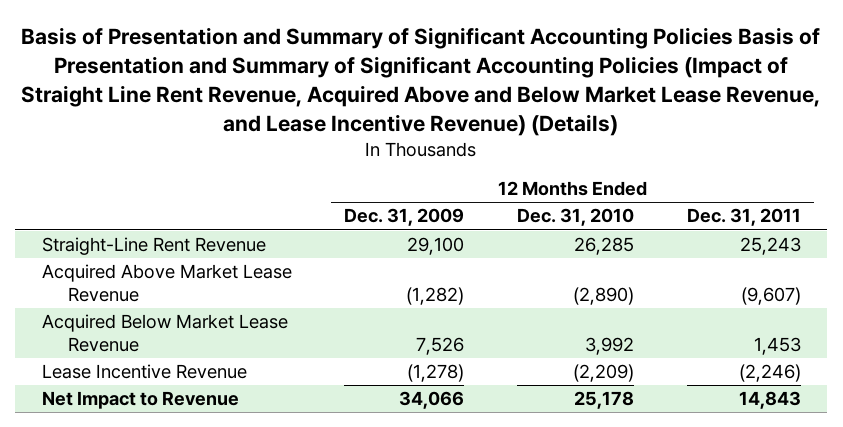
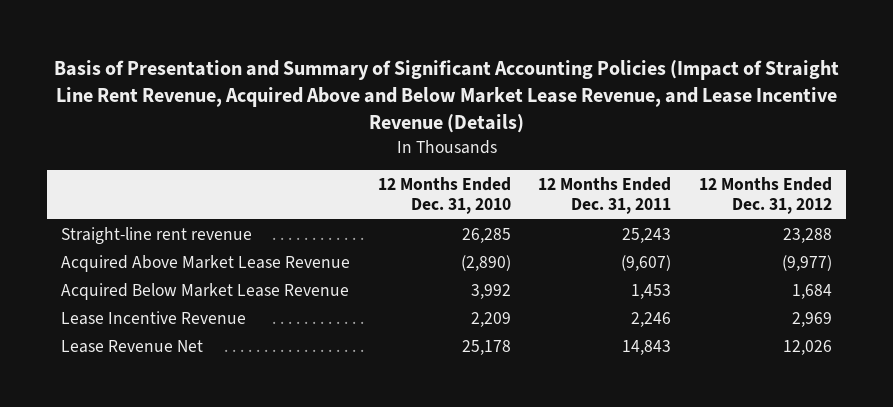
- Basis of Presentation and Summary of Significant Accounting Policies Basis of Presentation and Summary of Significant Accounting Policies (Impact of Straight Line Rent Revenue, Acquired Above and Below Market Lease Revenue, and Lease Incentive Revenue) (Details)
+ Basis of Presentation and Summary of Significant Accounting Policies (Impact of Straight Line Rent Revenue, Acquired Above and Below Market Lease Revenue, and Lease Incentive Revenue (Details)
- | 12 Months Ended Dec. 31, 2009 | 12 Months Ended Dec. 31, 2010 | 12 Months Ended Dec. 31, 2011
+ | 12 Months Ended Dec. 31, 2010 | 12 Months Ended Dec. 31, 2011 | 12 Months Ended Dec. 31, 2012
- Straight-Line Rent Revenue | 29,100 | 26,285 | 25,243
+ Straight-line rent revenue | 26,285 | 25,243 | 23,288
- Lease Incentive Revenue | (1,278) | (2,209) | (2,246)
- Net Impact to Revenue | 34,066 | 25,178 | 14,843
+ Lease Incentive Revenue | 2,209 | 2,246 | 2,969
+ Lease Revenue Net | 25,178 | 14,843 | 12,026

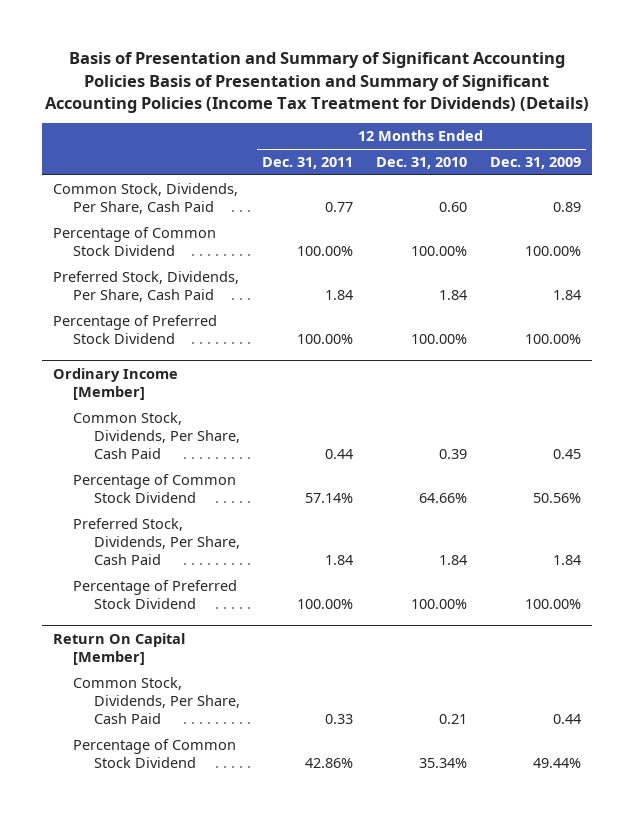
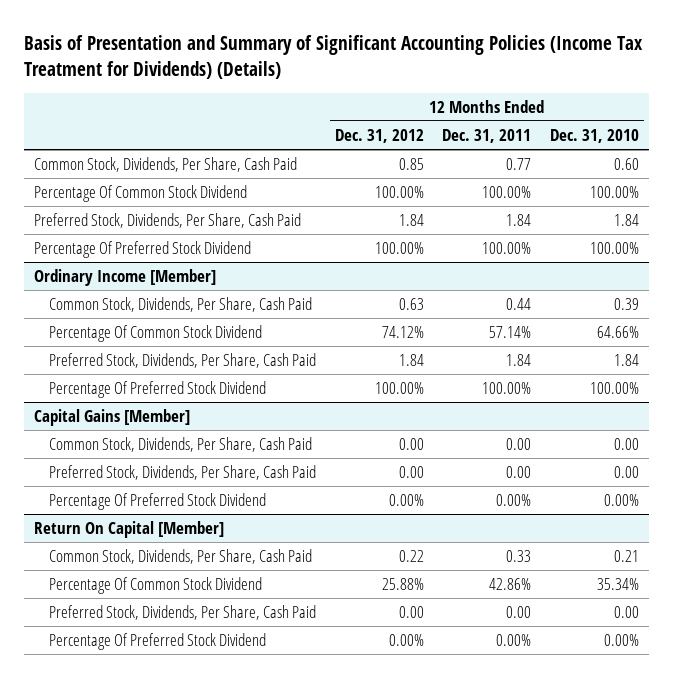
- Basis of Presentation and Summary of Significant Accounting Policies Basis of Presentation and Summary of Significant Accounting Policies (Income Tax Treatment for Dividends) (Details)
+ Basis of Presentation and Summary of Significant Accounting Policies (Income Tax Treatment for Dividends) (Details)
- | 12 Months Ended Dec. 31, 2011 | 12 Months Ended Dec. 31, 2010 | 12 Months Ended Dec. 31, 2009
+ | 12 Months Ended Dec. 31, 2012 | 12 Months Ended Dec. 31, 2011 | 12 Months Ended Dec. 31, 2010
- Percentage of Common Stock Dividend | 100.00% | 100.00% | 100.00%
+ Percentage Of Common Stock Dividend | 100.00% | 100.00% | 100.00%
- Percentage of Preferred Stock Dividend | 100.00% | 100.00% | 100.00%
+ Percentage Of Preferred Stock Dividend | 100.00% | 100.00% | 100.00%
@ Ordinary Income [Member]
- Percentage of Common Stock Dividend | 57.14% | 64.66% | 50.56%
+ Percentage Of Common Stock Dividend | 74.12% | 57.14% | 64.66%
- Percentage of Preferred Stock Dividend | 100.00% | 100.00% | 100.00%
+ Percentage Of Preferred Stock Dividend | 100.00% | 100.00% | 100.00%
+ Capital Gains [Member]
+ Common Stock, Dividends, Per Share, Cash Paid | 0.00 | 0.00 | 0.00
+ Preferred Stock, Dividends, Per Share, Cash Paid | 0.00 | 0.00 | 0.00
+ Percentage Of Preferred Stock Dividend | 0.00% | 0.00% | 0.00%
@ Return On Capital [Member]
- Percentage of Common Stock Dividend | 42.86% | 35.34% | 49.44%
+ Percentage Of Common Stock Dividend | 25.88% | 42.86% | 35.34%
+ Preferred Stock, Dividends, Per Share, Cash Paid | 0.00 | 0.00 | 0.00
+ Percentage Of Preferred Stock Dividend | 0.00% | 0.00% | 0.00%

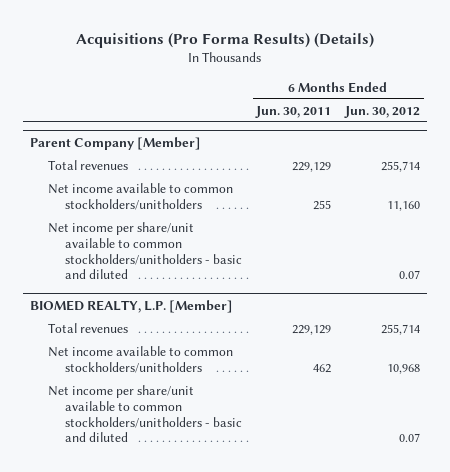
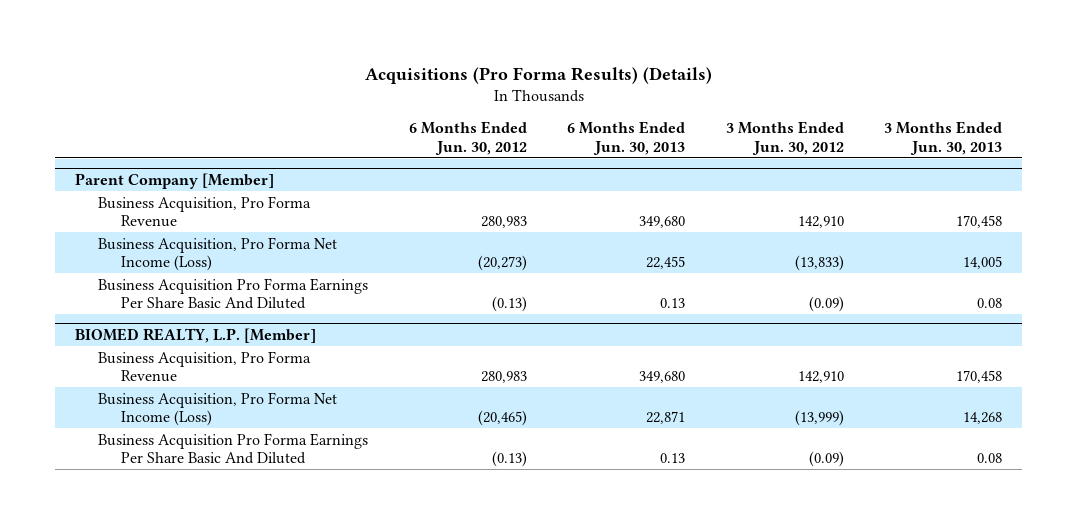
- | 6 Months Ended Jun. 30, 2011 | 6 Months Ended Jun. 30, 2012
+ | 6 Months Ended Jun. 30, 2012 | 6 Months Ended Jun. 30, 2013 | 3 Months Ended Jun. 30, 2012 | 3 Months Ended Jun. 30, 2013
@ Parent Company [Member]
- Total revenues | 229,129 | 255,714
- Net income available to common stockholders/unitholders | 255 | 11,160
- Net income per share/unit available to common stockholders/unitholders - basic and diluted | | 0.07
+ Business Acquisition, Pro Forma Revenue | 280,983 | 349,680 | 142,910 | 170,458
+ Business Acquisition, Pro Forma Net Income (Loss) | (20,273) | 22,455 | (13,833) | 14,005
+ Business Acquisition Pro Forma Earnings Per Share Basic And Diluted | (0.13) | 0.13 | (0.09) | 0.08
@ BIOMED REALTY, L.P. [Member]
- Total revenues | 229,129 | 255,714
- Net income available to common stockholders/unitholders | 462 | 10,968
- Net income per share/unit available to common stockholders/unitholders - basic and diluted | | 0.07
+ Business Acquisition, Pro Forma Revenue | 280,983 | 349,680 | 142,910 | 170,458
+ Business Acquisition, Pro Forma Net Income (Loss) | (20,465) | 22,871 | (13,999) | 14,268
+ Business Acquisition Pro Forma Earnings Per Share Basic And Diluted | (0.13) | 0.13 | (0.09) | 0.08

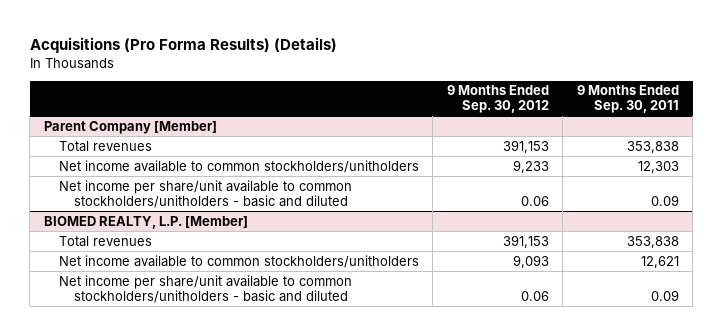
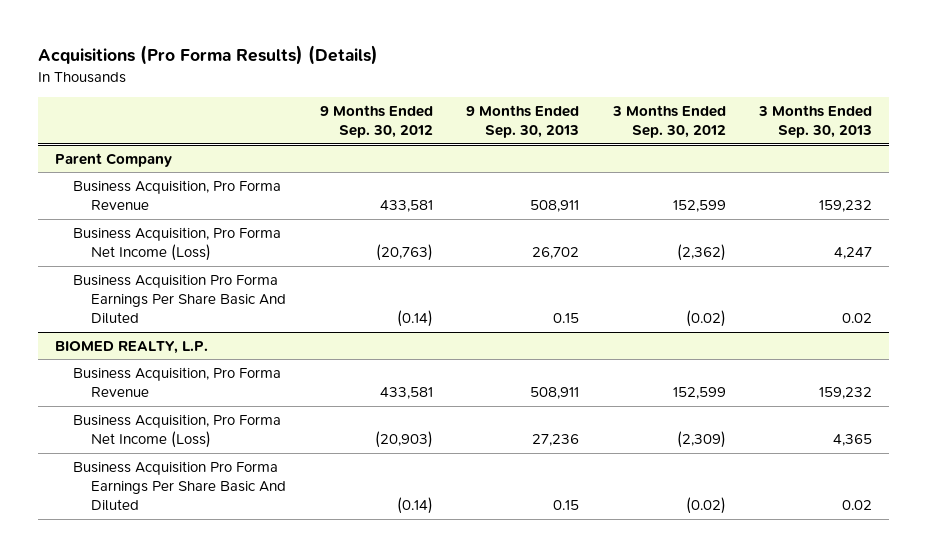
- | 9 Months Ended Sep. 30, 2012 | 9 Months Ended Sep. 30, 2011
+ | 9 Months Ended Sep. 30, 2012 | 9 Months Ended Sep. 30, 2013 | 3 Months Ended Sep. 30, 2012 | 3 Months Ended Sep. 30, 2013
- Parent Company [Member]
- Total revenues | 391,153 | 353,838
- Net income available to common stockholders/unitholders | 9,233 | 12,303
- Net income per share/unit available to common stockholders/unitholders - basic and diluted | 0.06 | 0.09
- BIOMED REALTY, L.P. [Member]
- Total revenues | 391,153 | 353,838
- Net income available to common stockholders/unitholders | 9,093 | 12,621
- Net income per share/unit available to common stockholders/unitholders - basic and diluted | 0.06 | 0.09
+ Parent Company
+ Business Acquisition, Pro Forma Revenue | 433,581 | 508,911 | 152,599 | 159,232
+ Business Acquisition, Pro Forma Net Income (Loss) | (20,763) | 26,702 | (2,362) | 4,247
+ Business Acquisition Pro Forma Earnings Per Share Basic And Diluted | (0.14) | 0.15 | (0.02) | 0.02
+ BIOMED REALTY, L.P.
+ Business Acquisition, Pro Forma Revenue | 433,581 | 508,911 | 152,599 | 159,232
+ Business Acquisition, Pro Forma Net Income (Loss) | (20,903) | 27,236 | (2,309) | 4,365
+ Business Acquisition Pro Forma Earnings Per Share Basic And Diluted | (0.14) | 0.15 | (0.02) | 0.02

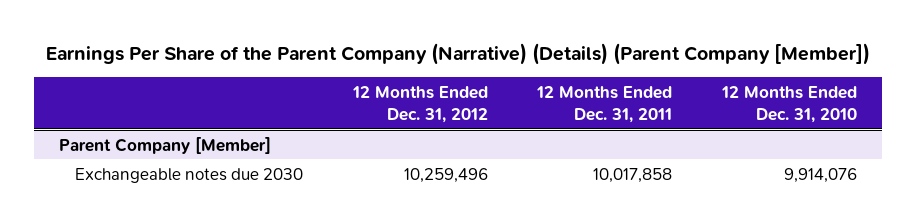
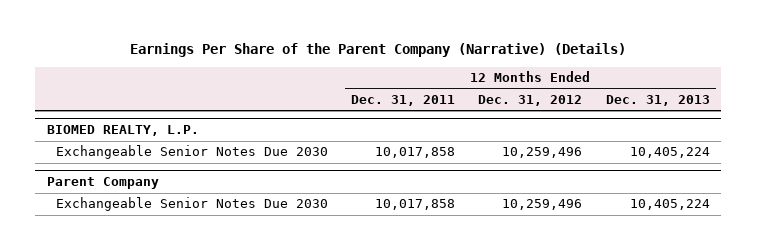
- Earnings Per Share of the Parent Company (Narrative) (Details) (Parent Company [Member])
+ Earnings Per Share of the Parent Company (Narrative) (Details)
- | 12 Months Ended Dec. 31, 2012 | 12 Months Ended Dec. 31, 2011 | 12 Months Ended Dec. 31, 2010
+ | 12 Months Ended Dec. 31, 2011 | 12 Months Ended Dec. 31, 2012 | 12 Months Ended Dec. 31, 2013
- Parent Company [Member]
- Exchangeable notes due 2030 | 10,259,496 | 10,017,858 | 9,914,076
+ BIOMED REALTY, L.P.
+ Exchangeable Senior Notes Due 2030 | 10,017,858 | 10,259,496 | 10,405,224
+ Parent Company
+ Exchangeable Senior Notes Due 2030 | 10,017,858 | 10,259,496 | 10,405,224

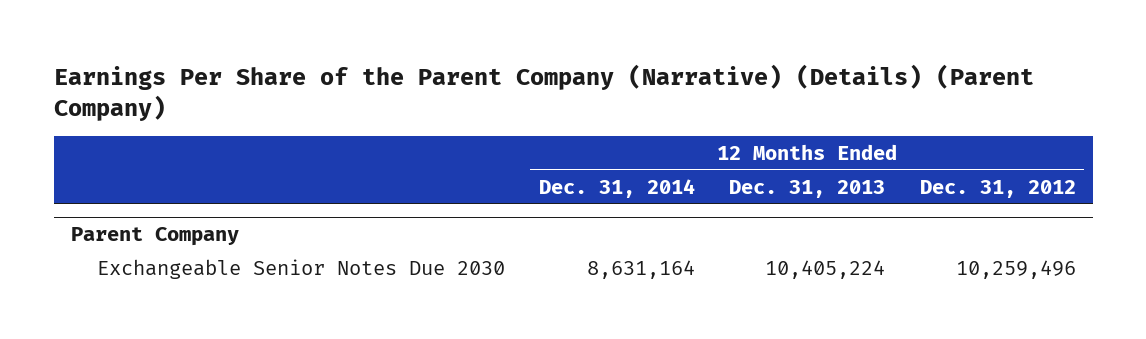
- Earnings Per Share of the Parent Company (Narrative) (Details)
+ Earnings Per Share of the Parent Company (Narrative) (Details) (Parent Company)
- | 12 Months Ended Dec. 31, 2011 | 12 Months Ended Dec. 31, 2012 | 12 Months Ended Dec. 31, 2013
+ | 12 Months Ended Dec. 31, 2014 | 12 Months Ended Dec. 31, 2013 | 12 Months Ended Dec. 31, 2012
- BIOMED REALTY, L.P.
- Exchangeable Senior Notes Due 2030 | 10,017,858 | 10,259,496 | 10,405,224

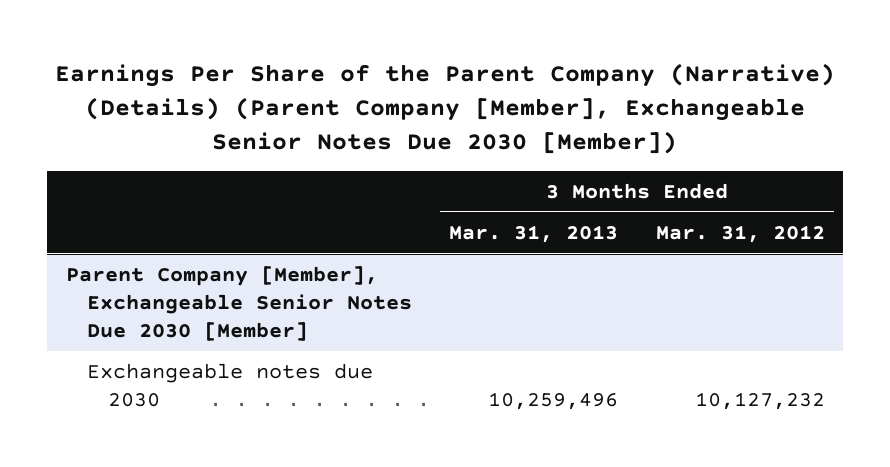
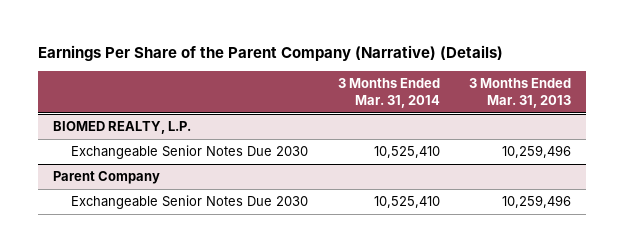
- Earnings Per Share of the Parent Company (Narrative) (Details) (Parent Company [Member], Exchangeable Senior Notes Due 2030 [Member])
+ Earnings Per Share of the Parent Company (Narrative) (Details)
- | 3 Months Ended Mar. 31, 2013 | 3 Months Ended Mar. 31, 2012
+ | 3 Months Ended Mar. 31, 2014 | 3 Months Ended Mar. 31, 2013
- Parent Company [Member], Exchangeable Senior Notes Due 2030 [Member]
- Exchangeable notes due 2030 | 10,259,496 | 10,127,232
+ BIOMED REALTY, L.P.
+ Exchangeable Senior Notes Due 2030 | 10,525,410 | 10,259,496
+ Parent Company
+ Exchangeable Senior Notes Due 2030 | 10,525,410 | 10,259,496

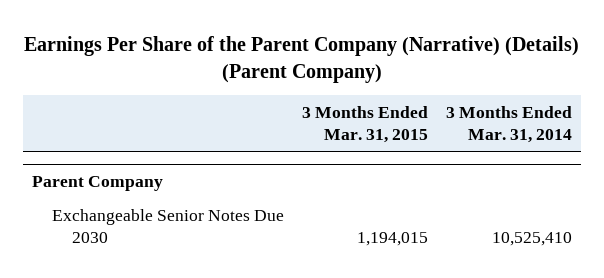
- Earnings Per Share of the Parent Company (Narrative) (Details)
+ Earnings Per Share of the Parent Company (Narrative) (Details) (Parent Company)
- | 3 Months Ended Mar. 31, 2014 | 3 Months Ended Mar. 31, 2013
+ | 3 Months Ended Mar. 31, 2015 | 3 Months Ended Mar. 31, 2014
- BIOMED REALTY, L.P.
- Exchangeable Senior Notes Due 2030 | 10,525,410 | 10,259,496

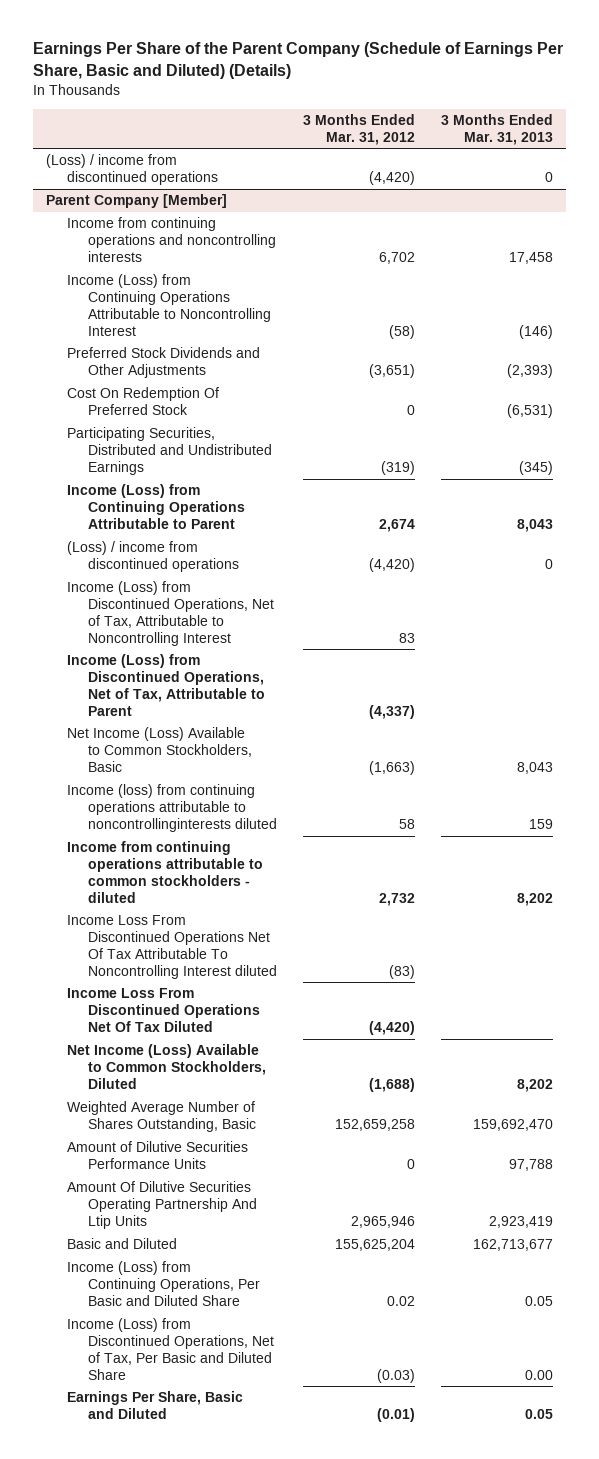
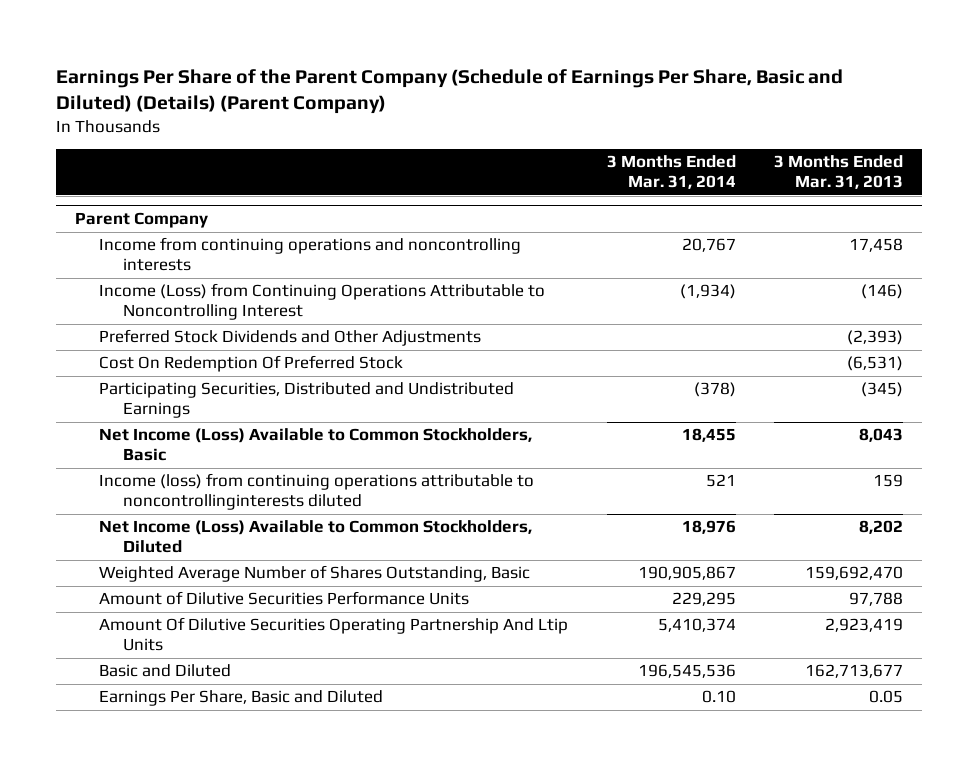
- Earnings Per Share of the Parent Company (Schedule of Earnings Per Share, Basic and Diluted) (Details)
+ Earnings Per Share of the Parent Company (Schedule of Earnings Per Share, Basic and Diluted) (Details) (Parent Company)
- | 3 Months Ended Mar. 31, 2012 | 3 Months Ended Mar. 31, 2013
+ | 3 Months Ended Mar. 31, 2014 | 3 Months Ended Mar. 31, 2013
- (Loss) / income from discontinued operations | (4,420) | 0
- Parent Company [Member]
+ Parent Company
- Income (Loss) from Continuing Operations Attributable to Parent | 2,674 | 8,043
- (Loss) / income from discontinued operations | (4,420) | 0
- Income (Loss) from Discontinued Operations, Net of Tax, Attributable to Noncontrolling Interest | 83 |
- Income (Loss) from Discontinued Operations, Net of Tax, Attributable to Parent | (4,337) |
- Income from continuing operations attributable to common stockholders - diluted | 2,732 | 8,202
- Income Loss From Discontinued Operations Net Of Tax Attributable To Noncontrolling Interest diluted | (83) |
- Income Loss From Discontinued Operations Net Of Tax Diluted | (4,420) |
- Income (Loss) from Continuing Operations, Per Basic and Diluted Share | 0.02 | 0.05
- Income (Loss) from Discontinued Operations, Net of Tax, Per Basic and Diluted Share | (0.03) | 0.00

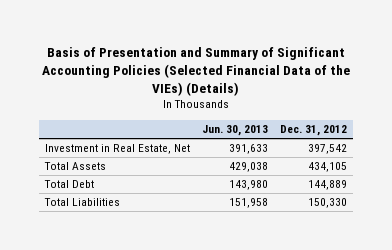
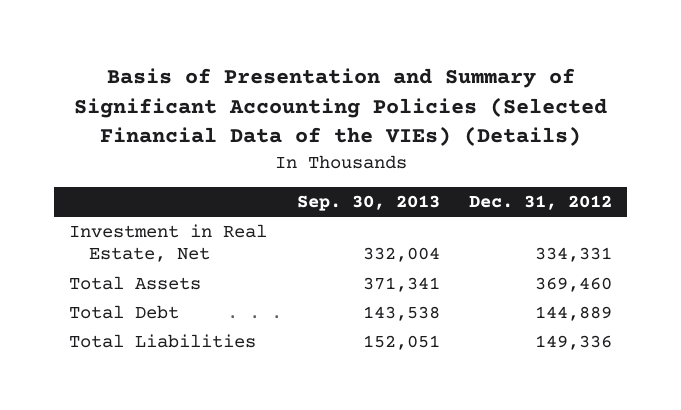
- | Jun. 30, 2013 | Dec. 31, 2012
+ | Sep. 30, 2013 | Dec. 31, 2012
- Investment in Real Estate, Net | 391,633 | 397,542
- Total Assets | 429,038 | 434,105
+ Investment in Real Estate, Net | 332,004 | 334,331
+ Total Assets | 371,341 | 369,460
- Total Liabilities | 151,958 | 150,330
+ Total Liabilities | 152,051 | 149,336

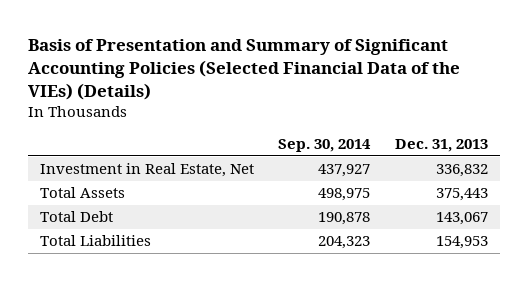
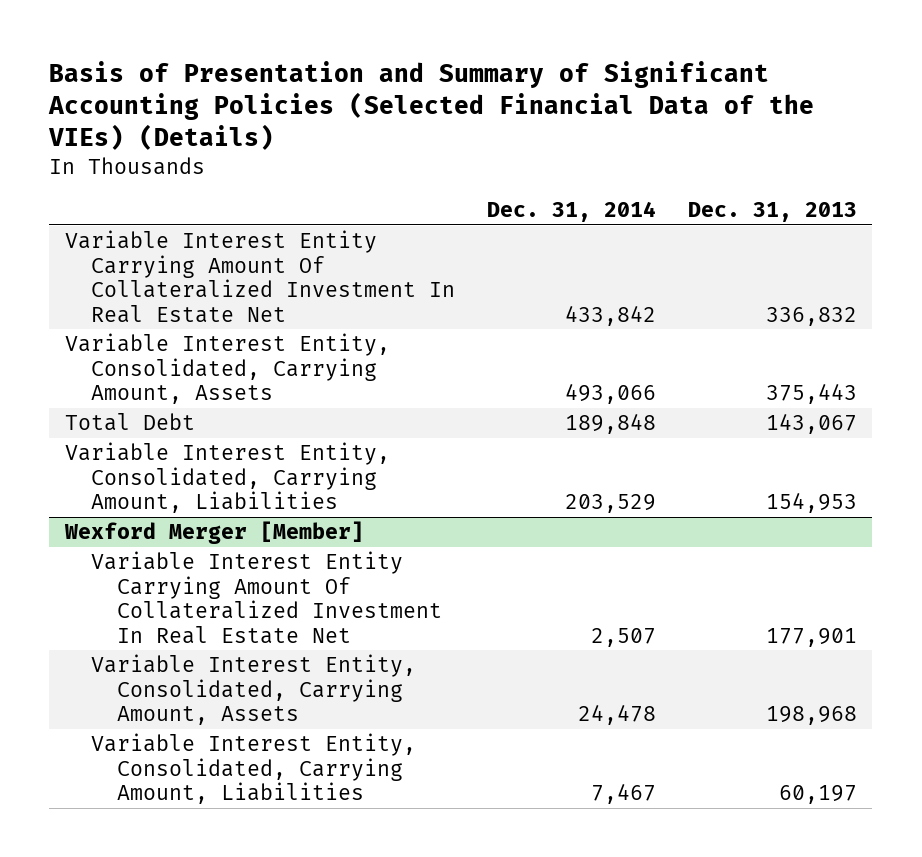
- | Sep. 30, 2014 | Dec. 31, 2013
+ | Dec. 31, 2014 | Dec. 31, 2013
- Investment in Real Estate, Net | 437,927 | 336,832
- Total Assets | 498,975 | 375,443
+ Variable Interest Entity Carrying Amount Of Collateralized Investment In Real Estate Net | 433,842 | 336,832
+ Variable Interest Entity, Consolidated, Carrying Amount, Assets | 493,066 | 375,443
- Total Liabilities | 204,323 | 154,953
+ Variable Interest Entity, Consolidated, Carrying Amount, Liabilities | 203,529 | 154,953
+ Wexford Merger [Member]
+ Variable Interest Entity Carrying Amount Of Collateralized Investment In Real Estate Net | 2,507 | 177,901
+ Variable Interest Entity, Consolidated, Carrying Amount, Assets | 24,478 | 198,968
+ Variable Interest Entity, Consolidated, Carrying Amount, Liabilities | 7,467 | 60,197

